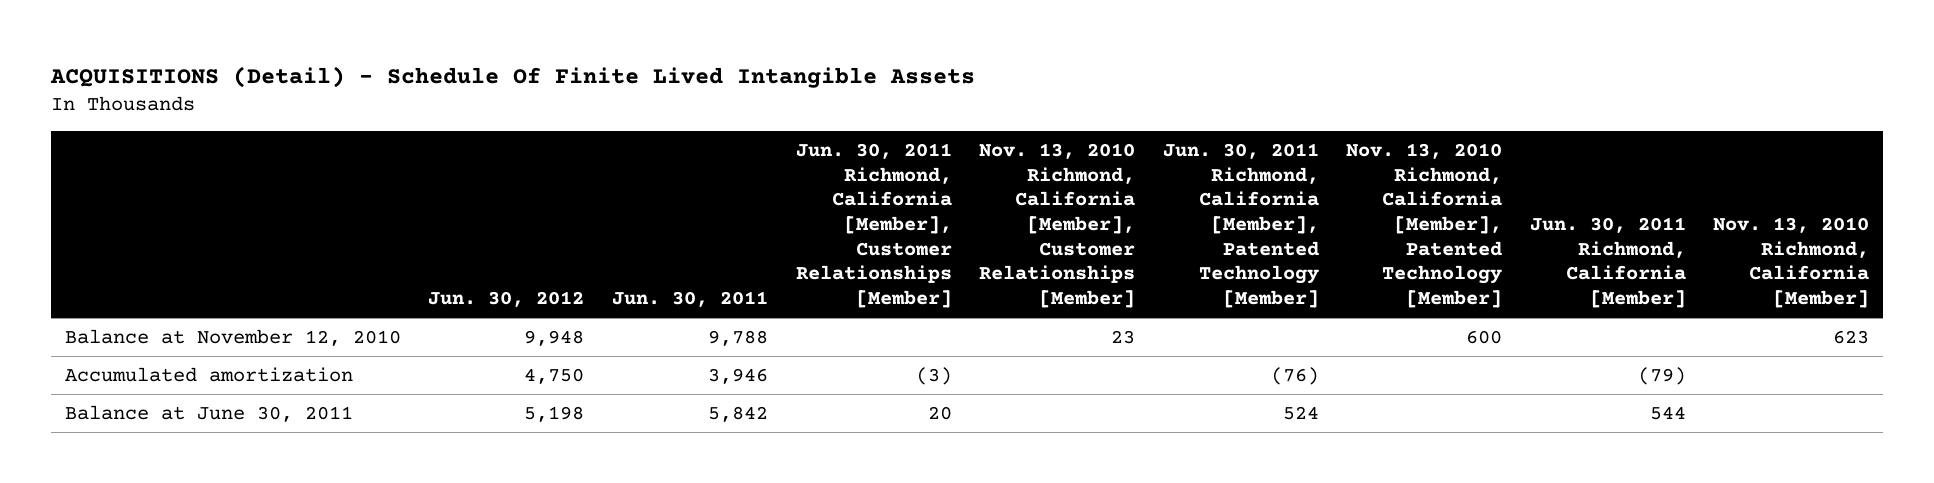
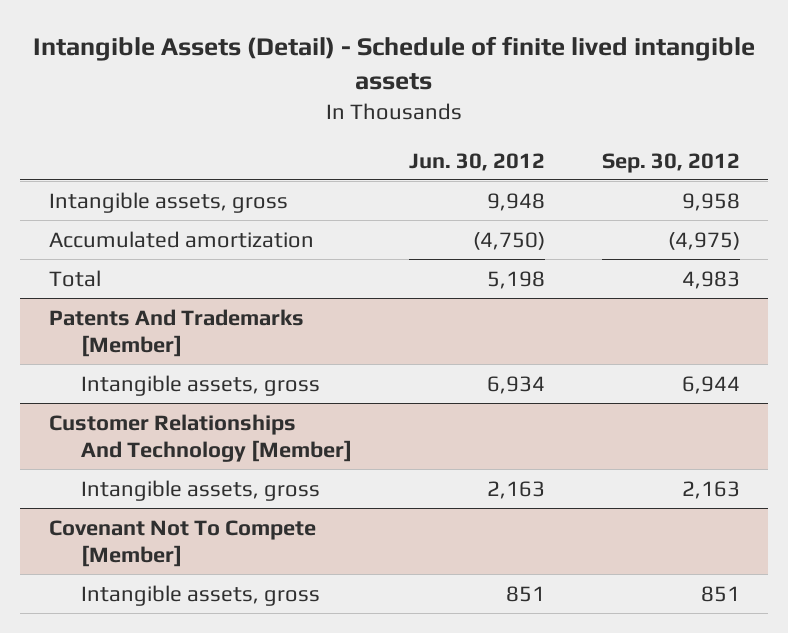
- ACQUISITIONS (Detail) - Schedule Of Finite Lived Intangible Assets
+ Intangible Assets (Detail) - Schedule of finite lived intangible assets
- | Jun. 30, 2012 | Jun. 30, 2011 | Jun. 30, 2011 Richmond, California [Member], Customer Relationships [Member] | Nov. 13, 2010 Richmond, California [Member], Customer Relationships [Member] | Jun. 30, 2011 Richmond, California [Member], Patented Technology [Member] | Nov. 13, 2010 Richmond, California [Member], Patented Technology [Member] | Jun. 30, 2011 Richmond, California [Member] | Nov. 13, 2010 Richmond, California [Member]
+ | Jun. 30, 2012 | Sep. 30, 2012
- Balance at November 12, 2010 | 9,948 | 9,788 | | 23 | | 600 | | 623
- Accumulated amortization | 4,750 | 3,946 | (3) | | (76) | | (79) |
- Balance at June 30, 2011 | 5,198 | 5,842 | 20 | | 524 | | 544 |
+ Intangible assets, gross | 9,948 | 9,958
+ Accumulated amortization | (4,750) | (4,975)
+ Total | 5,198 | 4,983
+ Patents And Trademarks [Member]
+ Intangible assets, gross | 6,934 | 6,944
+ Customer Relationships And Technology [Member]
+ Intangible assets, gross | 2,163 | 2,163
+ Covenant Not To Compete [Member]
+ Intangible assets, gross | 851 | 851

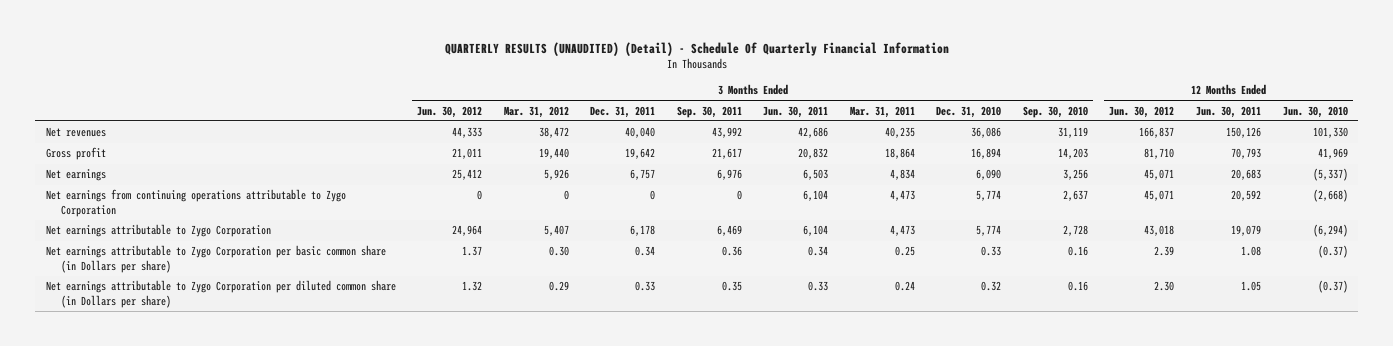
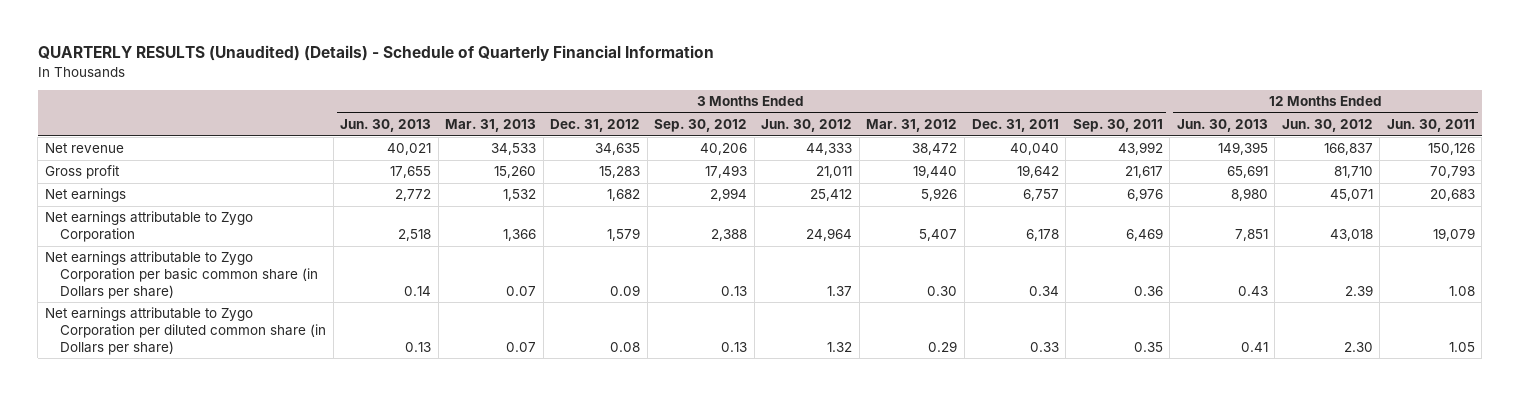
- QUARTERLY RESULTS (UNAUDITED) (Detail) - Schedule Of Quarterly Financial Information
+ QUARTERLY RESULTS (Unaudited) (Details) - Schedule of Quarterly Financial Information
- | 3 Months Ended Jun. 30, 2012 | 3 Months Ended Mar. 31, 2012 | 3 Months Ended Dec. 31, 2011 | 3 Months Ended Sep. 30, 2011 | 3 Months Ended Jun. 30, 2011 | 3 Months Ended Mar. 31, 2011 | 3 Months Ended Dec. 31, 2010 | 3 Months Ended Sep. 30, 2010 | 12 Months Ended Jun. 30, 2012 | 12 Months Ended Jun. 30, 2011 | 12 Months Ended Jun. 30, 2010
+ | 3 Months Ended Jun. 30, 2013 | 3 Months Ended Mar. 31, 2013 | 3 Months Ended Dec. 31, 2012 | 3 Months Ended Sep. 30, 2012 | 3 Months Ended Jun. 30, 2012 | 3 Months Ended Mar. 31, 2012 | 3 Months Ended Dec. 31, 2011 | 3 Months Ended Sep. 30, 2011 | 12 Months Ended Jun. 30, 2013 | 12 Months Ended Jun. 30, 2012 | 12 Months Ended Jun. 30, 2011
- Net revenues | 44,333 | 38,472 | 40,040 | 43,992 | 42,686 | 40,235 | 36,086 | 31,119 | 166,837 | 150,126 | 101,330
+ Net revenue | 40,021 | 34,533 | 34,635 | 40,206 | 44,333 | 38,472 | 40,040 | 43,992 | 149,395 | 166,837 | 150,126
- Net earnings from continuing operations attributable to Zygo Corporation | 0 | 0 | 0 | 0 | 6,104 | 4,473 | 5,774 | 2,637 | 45,071 | 20,592 | (2,668)

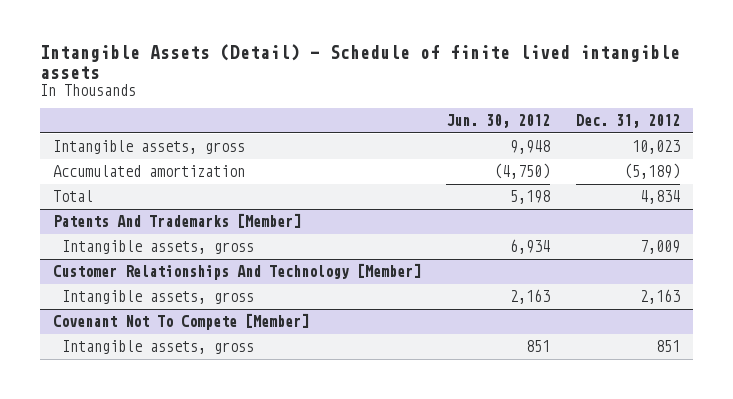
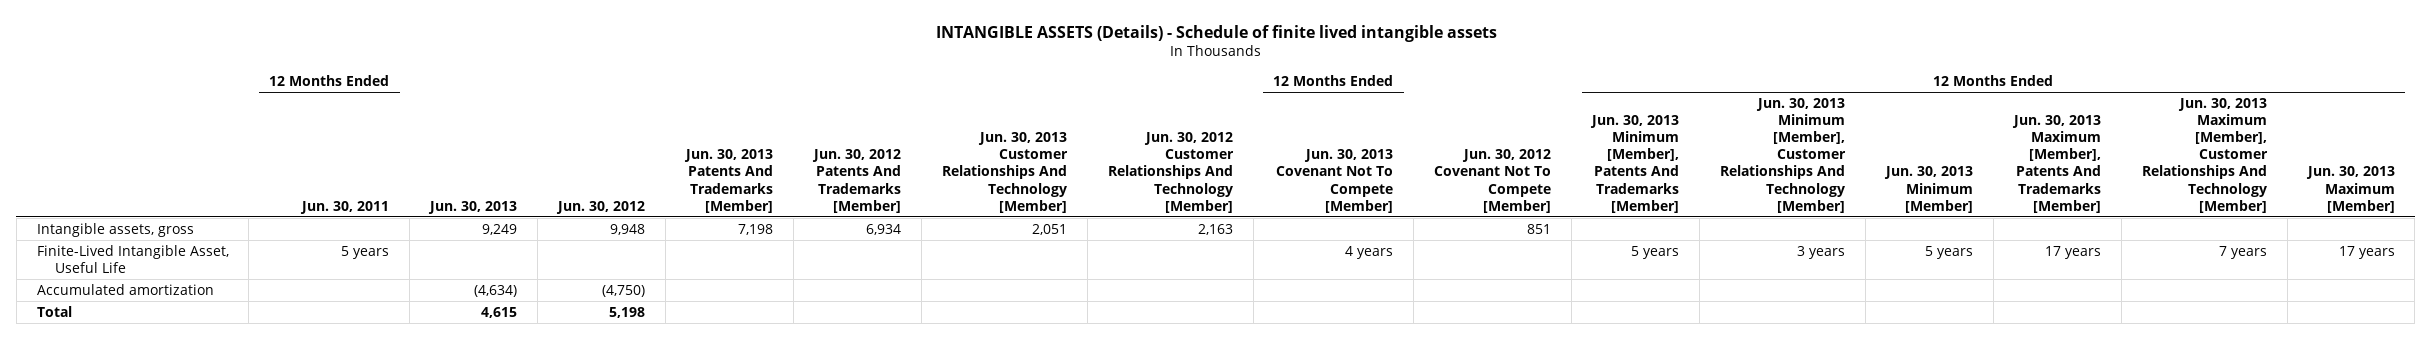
- Intangible Assets (Detail) - Schedule of finite lived intangible assets
+ INTANGIBLE ASSETS (Details) - Schedule of finite lived intangible assets
- | Jun. 30, 2012 | Dec. 31, 2012
+ | 12 Months Ended Jun. 30, 2011 | Jun. 30, 2013 | Jun. 30, 2012 | Jun. 30, 2013 Patents And Trademarks [Member] | Jun. 30, 2012 Patents And Trademarks [Member] | Jun. 30, 2013 Customer Relationships And Technology [Member] | Jun. 30, 2012 Customer Relationships And Technology [Member] | 12 Months Ended Jun. 30, 2013 Covenant Not To Compete [Member] | Jun. 30, 2012 Covenant Not To Compete [Member] | 12 Months Ended Jun. 30, 2013 Minimum [Member], Patents And Trademarks [Member] | 12 Months Ended Jun. 30, 2013 Minimum [Member], Customer Relationships And Technology [Member] | 12 Months Ended Jun. 30, 2013 Minimum [Member] | 12 Months Ended Jun. 30, 2013 Maximum [Member], Patents And Trademarks [Member] | 12 Months Ended Jun. 30, 2013 Maximum [Member], Customer Relationships And Technology [Member] | 12 Months Ended Jun. 30, 2013 Maximum [Member]
+ Finite-Lived Intangible Asset, Useful Life | 5 years | | | | | | | 4 years | | 5 years | 3 years | 5 years | 17 years | 7 years | 17 years
- Patents And Trademarks [Member]
- Intangible assets, gross | 6,934 | 7,009
- Customer Relationships And Technology [Member]
- Intangible assets, gross | 2,163 | 2,163
- Covenant Not To Compete [Member]
- Intangible assets, gross | 851 | 851

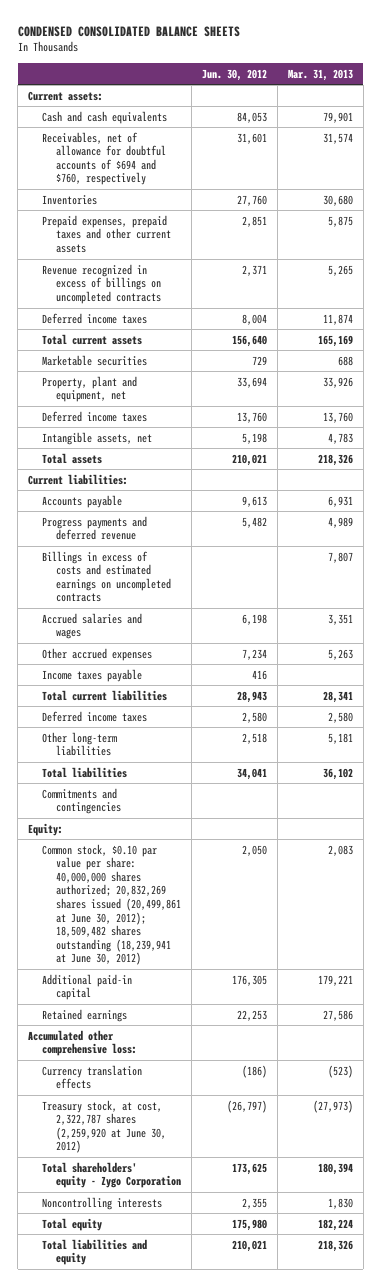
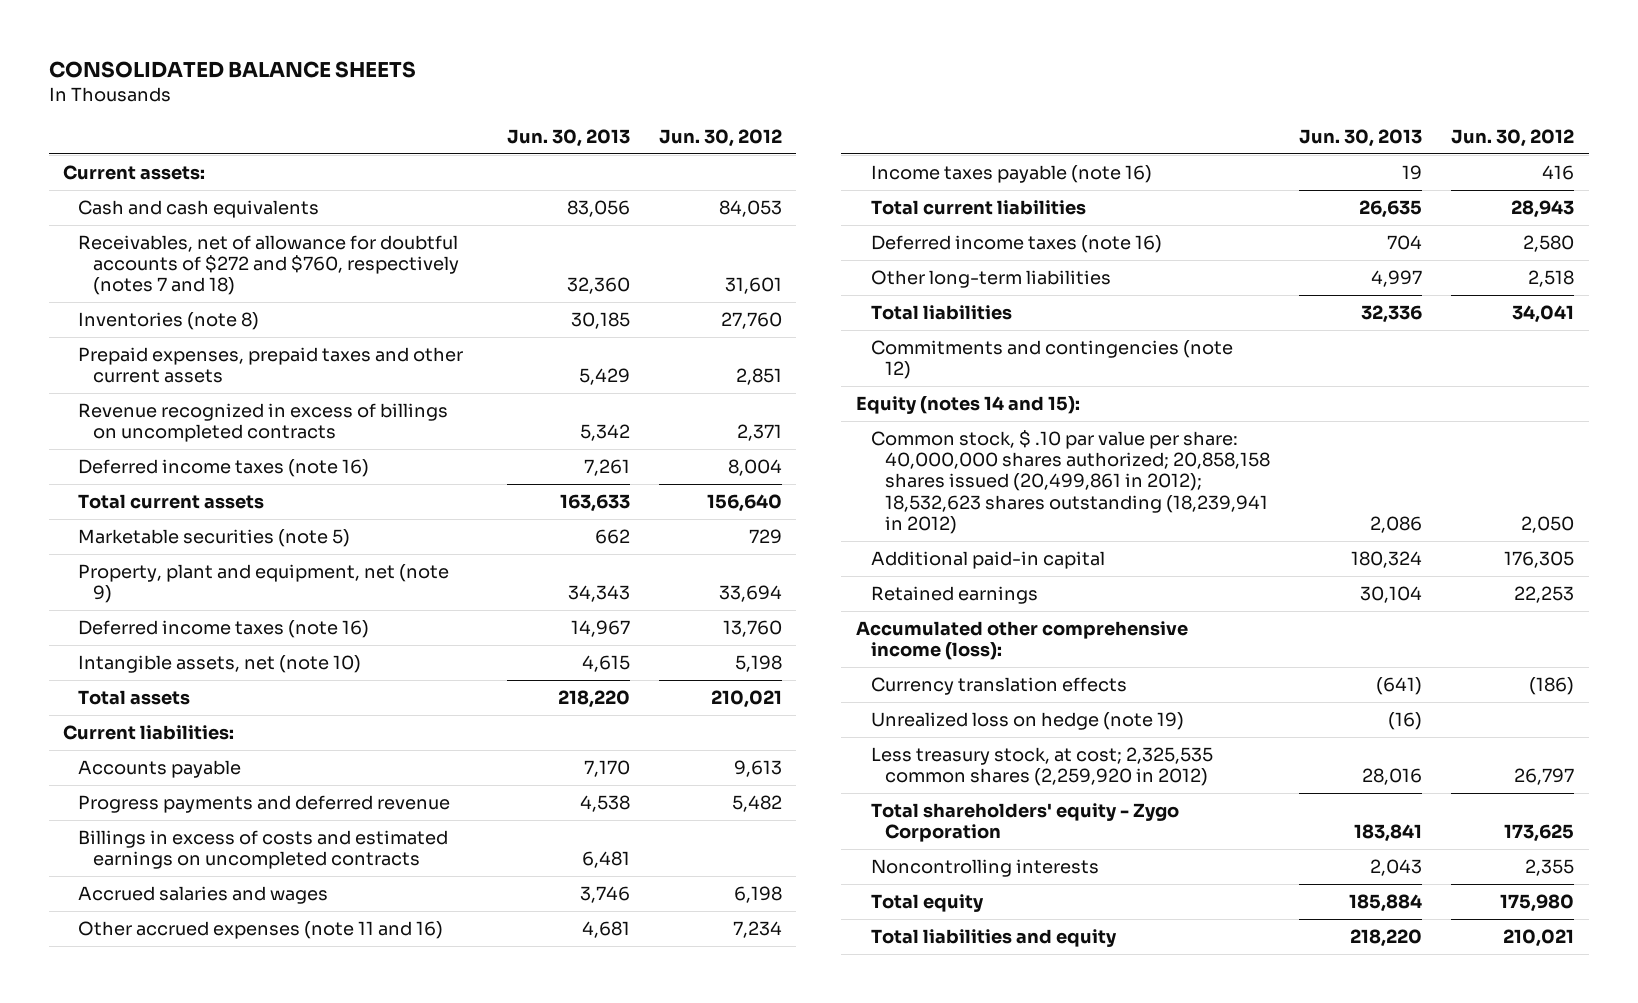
- CONDENSED CONSOLIDATED BALANCE SHEETS
+ CONSOLIDATED BALANCE SHEETS
- | Jun. 30, 2012 | Mar. 31, 2013
+ | Jun. 30, 2013 | Jun. 30, 2012
- Receivables, net of allowance for doubtful accounts of $694 and $760, respectively | 31,601 | 31,574
- Inventories | 27,760 | 30,680
+ Receivables, net of allowance for doubtful accounts of $272 and $760, respectively (notes 7 and 18) | 32,360 | 31,601
+ Inventories (note 8) | 30,185 | 27,760
- Deferred income taxes | 8,004 | 11,874
+ Deferred income taxes (note 16) | 7,261 | 8,004
- Marketable securities | 729 | 688
- Property, plant and equipment, net | 33,694 | 33,926
- Deferred income taxes | 13,760 | 13,760
- Intangible assets, net | 5,198 | 4,783
+ Marketable securities (note 5) | 662 | 729
+ Property, plant and equipment, net (note 9) | 34,343 | 33,694
+ Deferred income taxes (note 16) | 14,967 | 13,760
+ Intangible assets, net (note 10) | 4,615 | 5,198
- Other accrued expenses | 7,234 | 5,263
- Income taxes payable | 416 |
+ Other accrued expenses (note 11 and 16) | 4,681 | 7,234
+ Income taxes payable (note 16) | 19 | 416
- Deferred income taxes | 2,580 | 2,580
+ Deferred income taxes (note 16) | 704 | 2,580
- Commitments and contingencies
- Equity:
- Common stock, $0.10 par value per share: 40,000,000 shares authorized; 20,832,269 shares issued (20,499,861 at June 30, 2012); 18,509,482 shares outstanding (18,239,941 at June 30, 2012) | 2,050 | 2,083
+ Commitments and contingencies (note 12)
+ Equity (notes 14 and 15):
+ Common stock, $ .10 par value per share: 40,000,000 shares authorized; 20,858,158 shares issued (20,499,861 in 2012); 18,532,623 shares outstanding (18,239,941 in 2012) | 2,086 | 2,050
- Accumulated other comprehensive loss:
+ Accumulated other comprehensive income (loss):
- Treasury stock, at cost, 2,322,787 shares (2,259,920 at June 30, 2012) | (26,797) | (27,973)
+ Unrealized loss on hedge (note 19) | (16) |
+ Less treasury stock, at cost; 2,325,535 common shares (2,259,920 in 2012) | 28,016 | 26,797

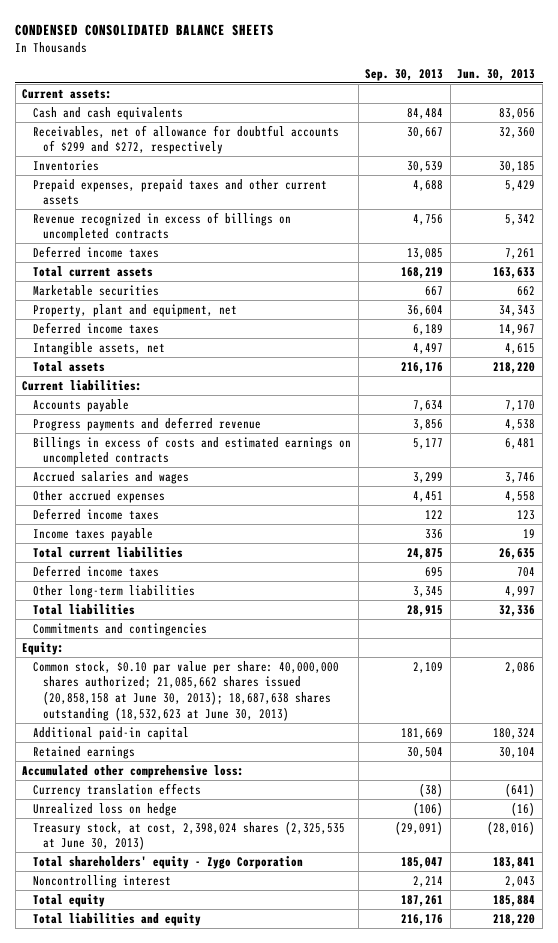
- CONSOLIDATED BALANCE SHEETS
+ CONDENSED CONSOLIDATED BALANCE SHEETS
- | Jun. 30, 2013 | Jun. 30, 2012
+ | Sep. 30, 2013 | Jun. 30, 2013
- Receivables, net of allowance for doubtful accounts of $272 and $760, respectively (notes 7 and 18) | 32,360 | 31,601
- Inventories (note 8) | 30,185 | 27,760
+ Receivables, net of allowance for doubtful accounts of $299 and $272, respectively | 30,667 | 32,360
+ Inventories | 30,539 | 30,185
- Deferred income taxes (note 16) | 7,261 | 8,004
+ Deferred income taxes | 13,085 | 7,261
- Marketable securities (note 5) | 662 | 729
- Property, plant and equipment, net (note 9) | 34,343 | 33,694
- Deferred income taxes (note 16) | 14,967 | 13,760
- Intangible assets, net (note 10) | 4,615 | 5,198
+ Marketable securities | 667 | 662
+ Property, plant and equipment, net | 36,604 | 34,343
+ Deferred income taxes | 6,189 | 14,967
+ Intangible assets, net | 4,497 | 4,615
- Other accrued expenses (note 11 and 16) | 4,681 | 7,234
- Income taxes payable (note 16) | 19 | 416
+ Other accrued expenses | 4,451 | 4,558
+ Deferred income taxes | 122 | 123
+ Income taxes payable | 336 | 19
- Deferred income taxes (note 16) | 704 | 2,580
+ Deferred income taxes | 695 | 704
- Commitments and contingencies (note 12)
- Equity (notes 14 and 15):
- Common stock, $ .10 par value per share: 40,000,000 shares authorized; 20,858,158 shares issued (20,499,861 in 2012); 18,532,623 shares outstanding (18,239,941 in 2012) | 2,086 | 2,050
+ Commitments and contingencies
+ Equity:
+ Common stock, $0.10 par value per share: 40,000,000 shares authorized; 21,085,662 shares issued (20,858,158 at June 30, 2013); 18,687,638 shares outstanding (18,532,623 at June 30, 2013) | 2,109 | 2,086
- Accumulated other comprehensive income (loss):
+ Accumulated other comprehensive loss:
- Unrealized loss on hedge (note 19) | (16) |
- Less treasury stock, at cost; 2,325,535 common shares (2,259,920 in 2012) | 28,016 | 26,797
+ Unrealized loss on hedge | (106) | (16)
+ Treasury stock, at cost, 2,398,024 shares (2,325,535 at June 30, 2013) | (29,091) | (28,016)
- Noncontrolling interests | 2,043 | 2,355
+ Noncontrolling interest | 2,214 | 2,043

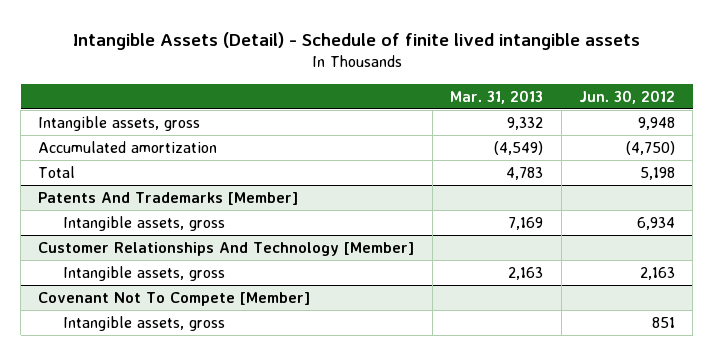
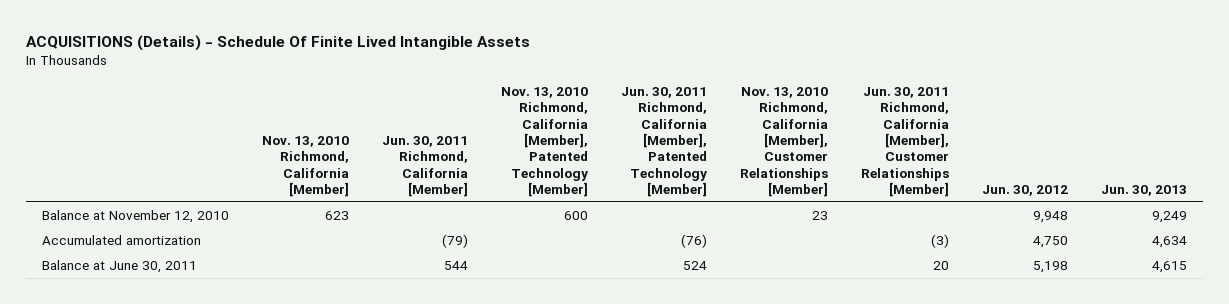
- Intangible Assets (Detail) - Schedule of finite lived intangible assets
+ ACQUISITIONS (Details) - Schedule Of Finite Lived Intangible Assets
- | Mar. 31, 2013 | Jun. 30, 2012
+ | Nov. 13, 2010 Richmond, California [Member] | Jun. 30, 2011 Richmond, California [Member] | Nov. 13, 2010 Richmond, California [Member], Patented Technology [Member] | Jun. 30, 2011 Richmond, California [Member], Patented Technology [Member] | Nov. 13, 2010 Richmond, California [Member], Customer Relationships [Member] | Jun. 30, 2011 Richmond, California [Member], Customer Relationships [Member] | Jun. 30, 2012 | Jun. 30, 2013
- Intangible assets, gross | 9,332 | 9,948
- Accumulated amortization | (4,549) | (4,750)
- Total | 4,783 | 5,198
- Patents And Trademarks [Member]
- Intangible assets, gross | 7,169 | 6,934
- Customer Relationships And Technology [Member]
- Intangible assets, gross | 2,163 | 2,163
- Covenant Not To Compete [Member]
- Intangible assets, gross | | 851
+ Balance at November 12, 2010 | 623 | | 600 | | 23 | | 9,948 | 9,249
+ Accumulated amortization | | (79) | | (76) | | (3) | 4,750 | 4,634
+ Balance at June 30, 2011 | | 544 | | 524 | | 20 | 5,198 | 4,615

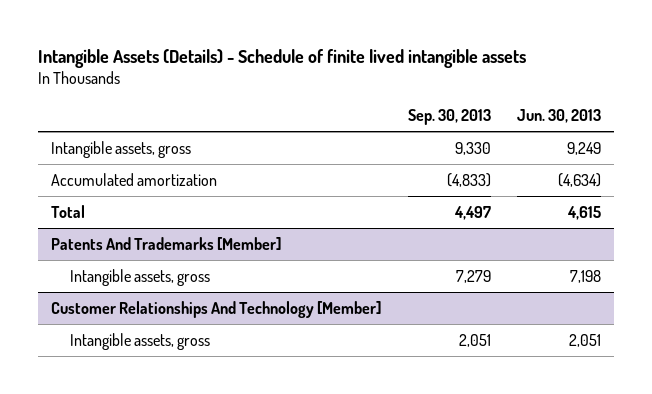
- ACQUISITIONS (Details) - Schedule Of Finite Lived Intangible Assets
+ Intangible Assets (Details) - Schedule of finite lived intangible assets
- | Nov. 13, 2010 Richmond, California [Member] | Jun. 30, 2011 Richmond, California [Member] | Nov. 13, 2010 Richmond, California [Member], Patented Technology [Member] | Jun. 30, 2011 Richmond, California [Member], Patented Technology [Member] | Nov. 13, 2010 Richmond, California [Member], Customer Relationships [Member] | Jun. 30, 2011 Richmond, California [Member], Customer Relationships [Member] | Jun. 30, 2012 | Jun. 30, 2013
+ | Sep. 30, 2013 | Jun. 30, 2013
- Balance at November 12, 2010 | 623 | | 600 | | 23 | | 9,948 | 9,249
- Accumulated amortization | | (79) | | (76) | | (3) | 4,750 | 4,634
- Balance at June 30, 2011 | | 544 | | 524 | | 20 | 5,198 | 4,615
+ Intangible assets, gross | 9,330 | 9,249
+ Accumulated amortization | (4,833) | (4,634)
+ Total | 4,497 | 4,615
+ Patents And Trademarks [Member]
+ Intangible assets, gross | 7,279 | 7,198
+ Customer Relationships And Technology [Member]
+ Intangible assets, gross | 2,051 | 2,051

